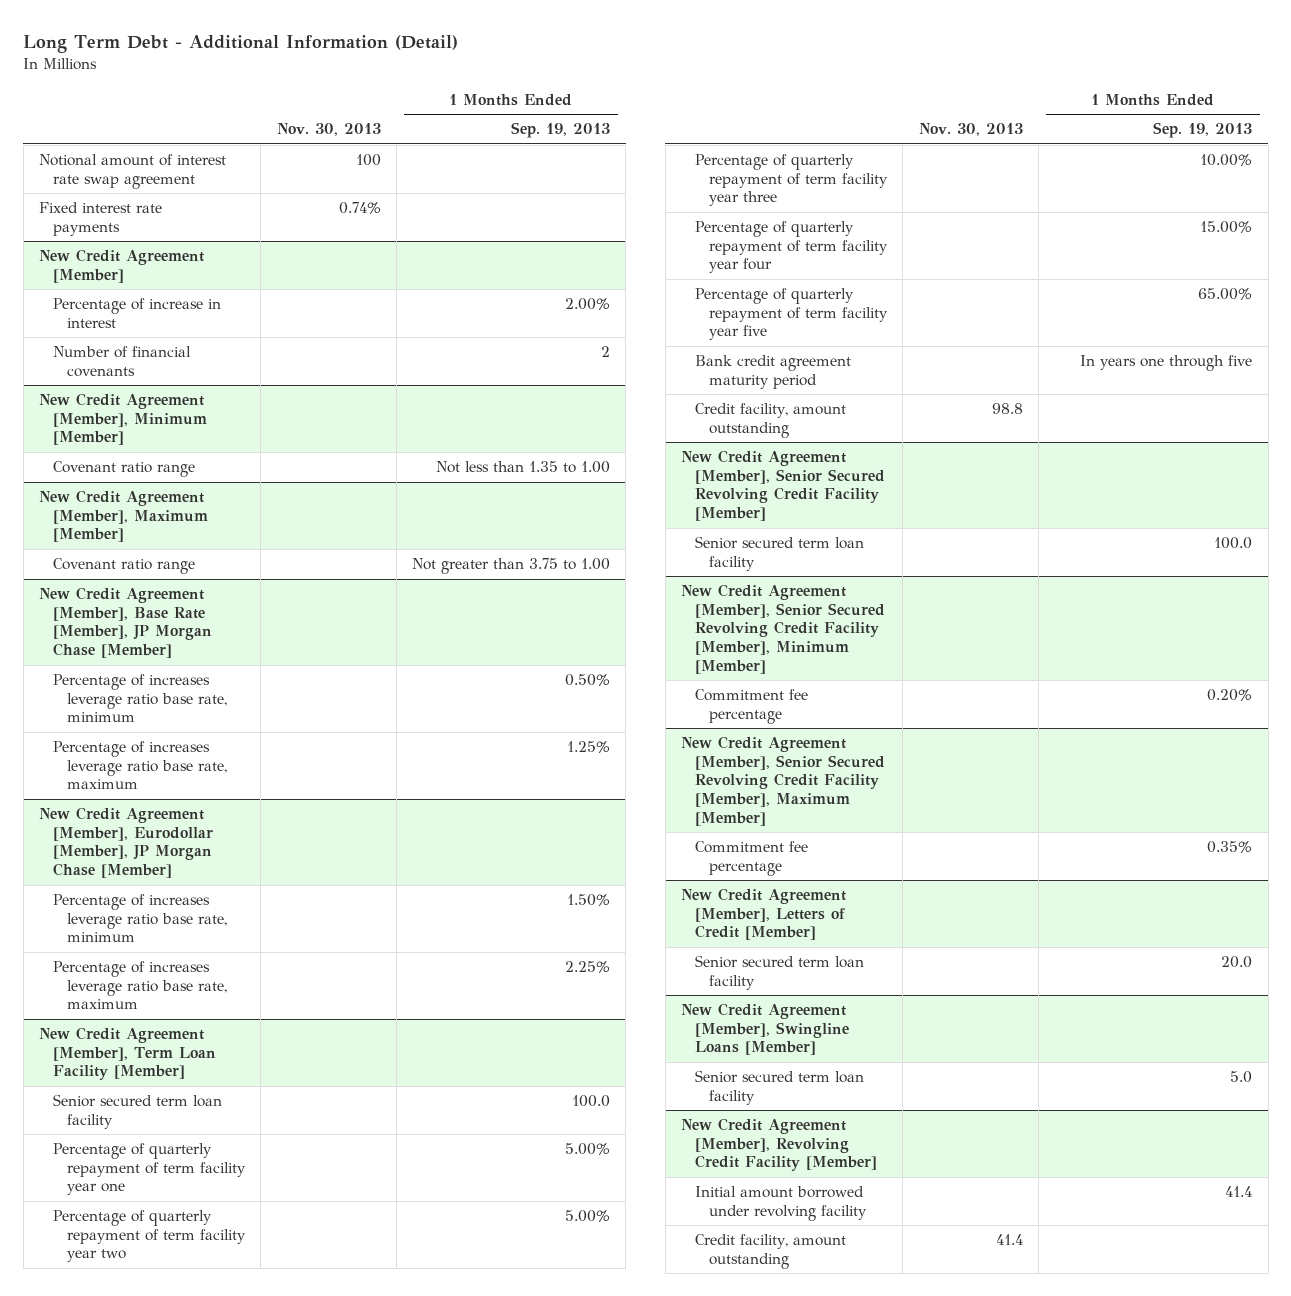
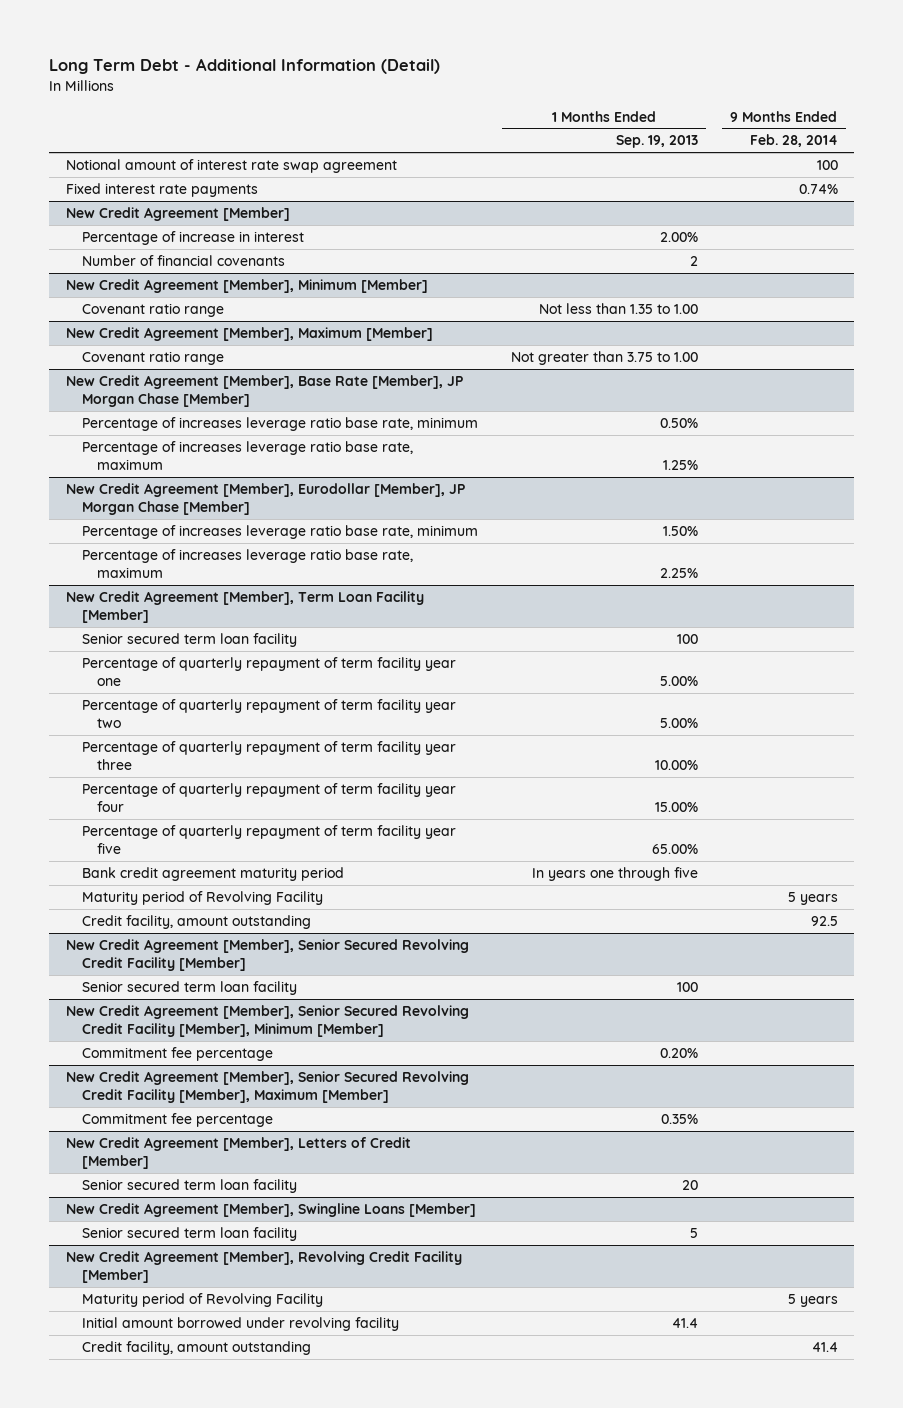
- | Nov. 30, 2013 | 1 Months Ended Sep. 19, 2013
+ | 1 Months Ended Sep. 19, 2013 | 9 Months Ended Feb. 28, 2014
@ New Credit Agreement [Member], Term Loan Facility [Member]
- Senior secured term loan facility | | 100.0
+ Senior secured term loan facility | 100 |
+ Maturity period of Revolving Facility | | 5 years
@ New Credit Agreement [Member], Senior Secured Revolving Credit Facility [Member]
- Senior secured term loan facility | | 100.0
+ Senior secured term loan facility | 100 |
@ New Credit Agreement [Member], Letters of Credit [Member]
- Senior secured term loan facility | | 20.0
+ Senior secured term loan facility | 20 |
@ New Credit Agreement [Member], Swingline Loans [Member]
- Senior secured term loan facility | | 5.0
+ Senior secured term loan facility | 5 |
@ New Credit Agreement [Member], Revolving Credit Facility [Member]
+ Maturity period of Revolving Facility | | 5 years

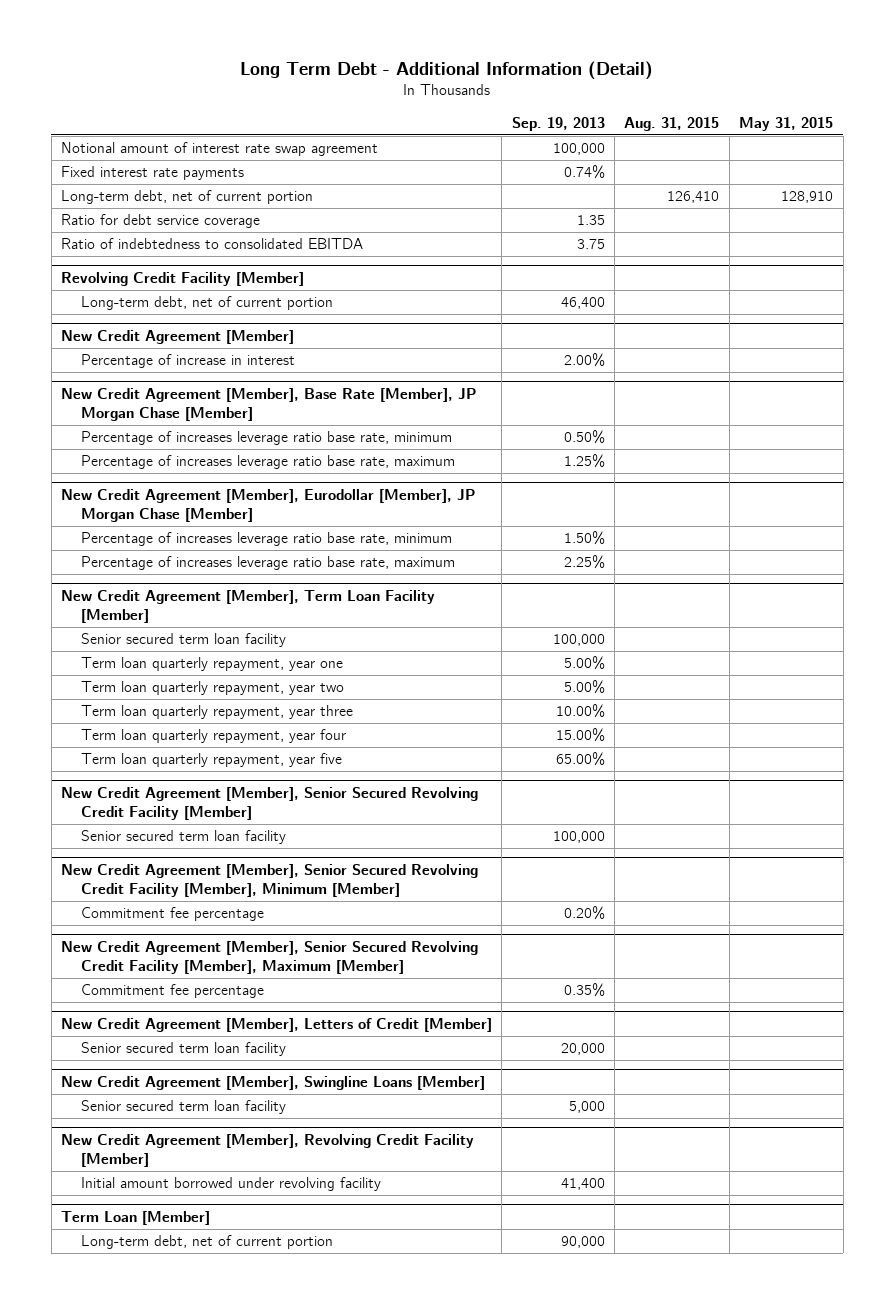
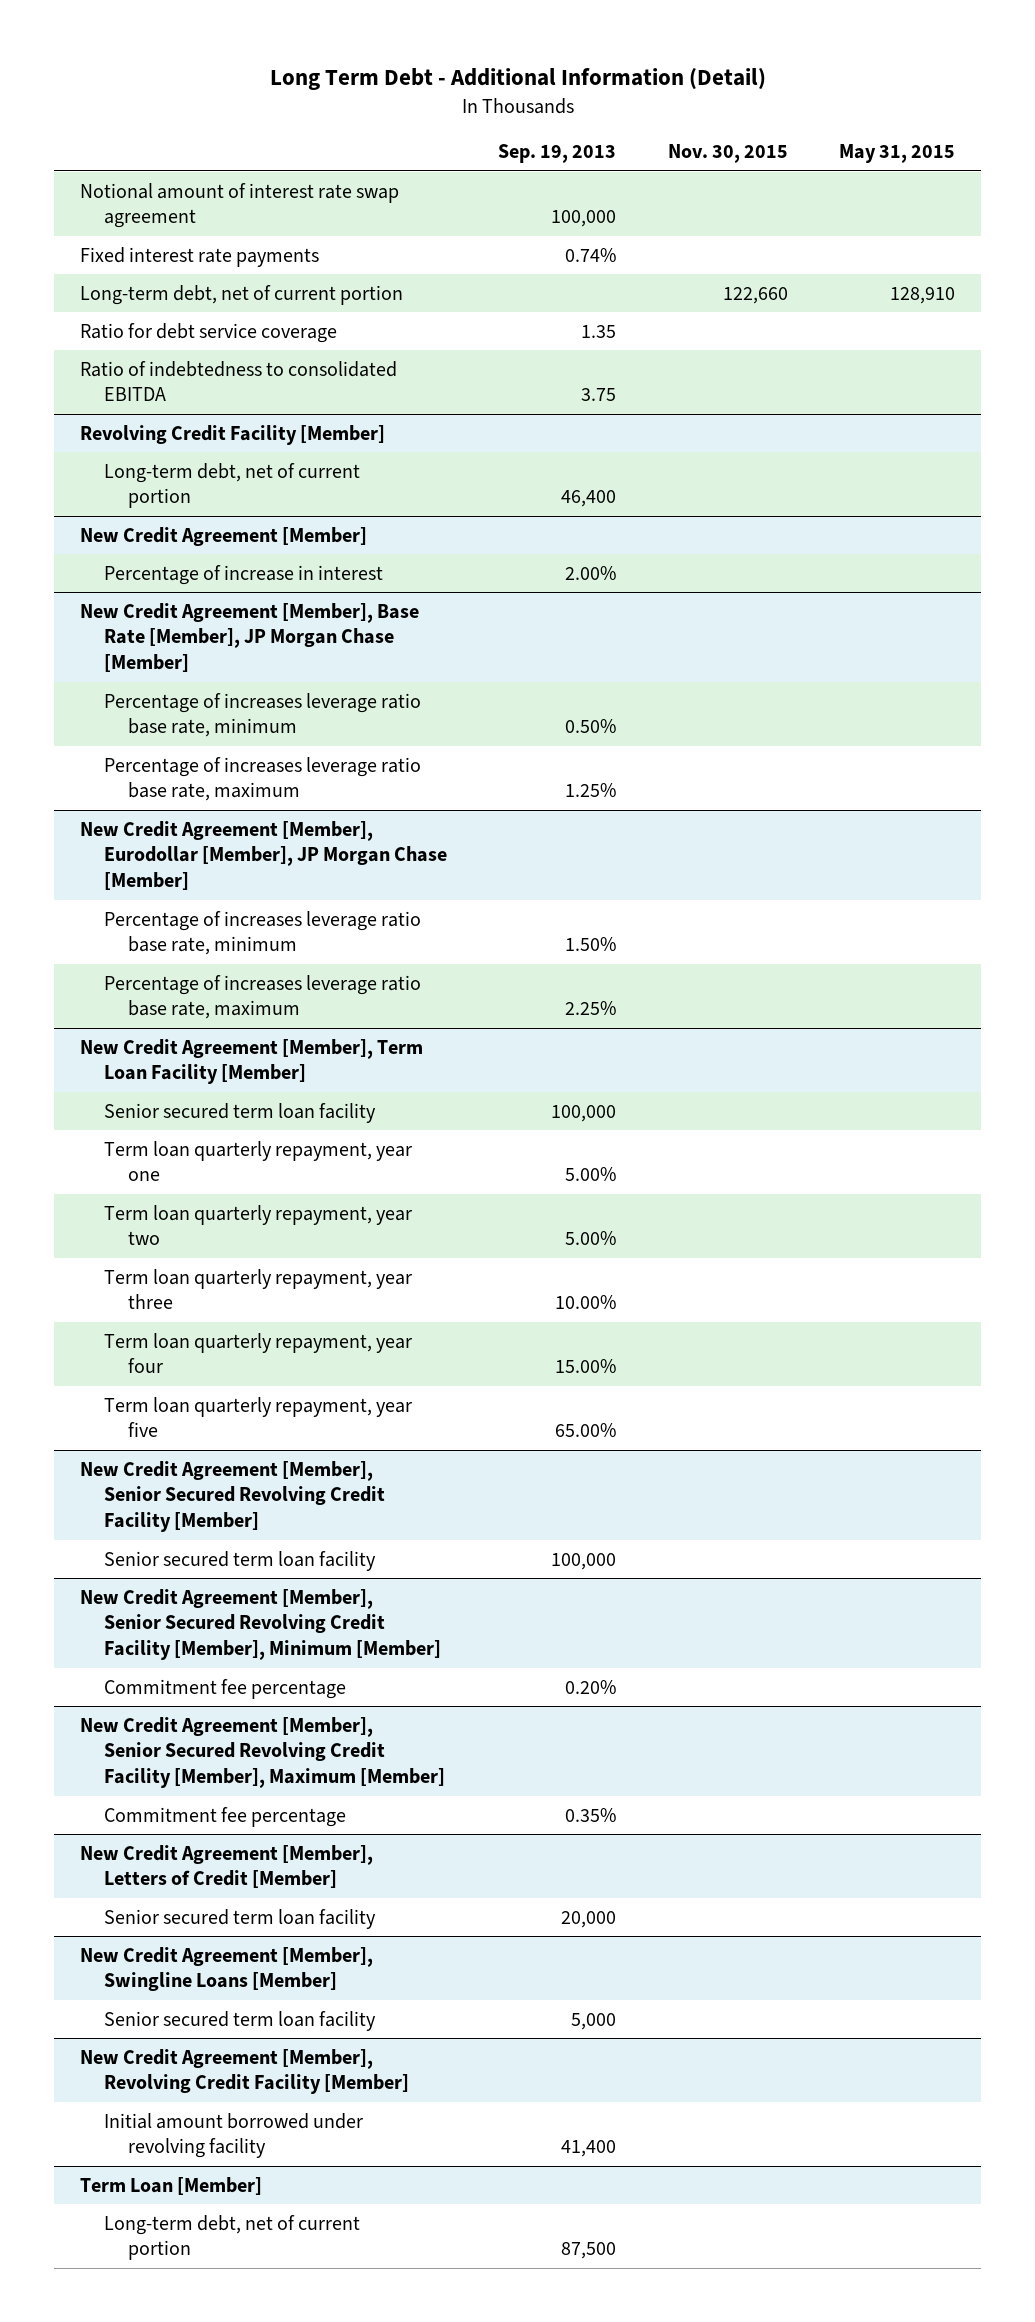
- | Sep. 19, 2013 | Aug. 31, 2015 | May 31, 2015
+ | Sep. 19, 2013 | Nov. 30, 2015 | May 31, 2015
@ Term Loan [Member]
- Long-term debt, net of current portion | 90,000 | |
+ Long-term debt, net of current portion | 87,500 | |

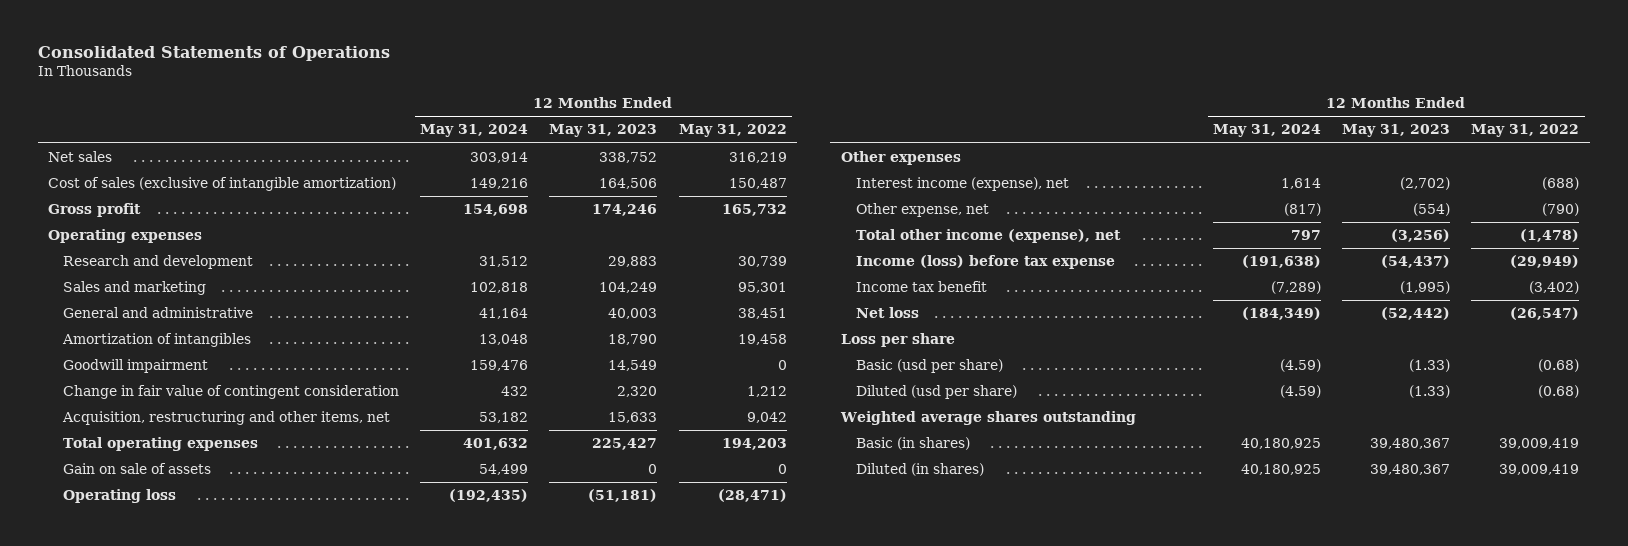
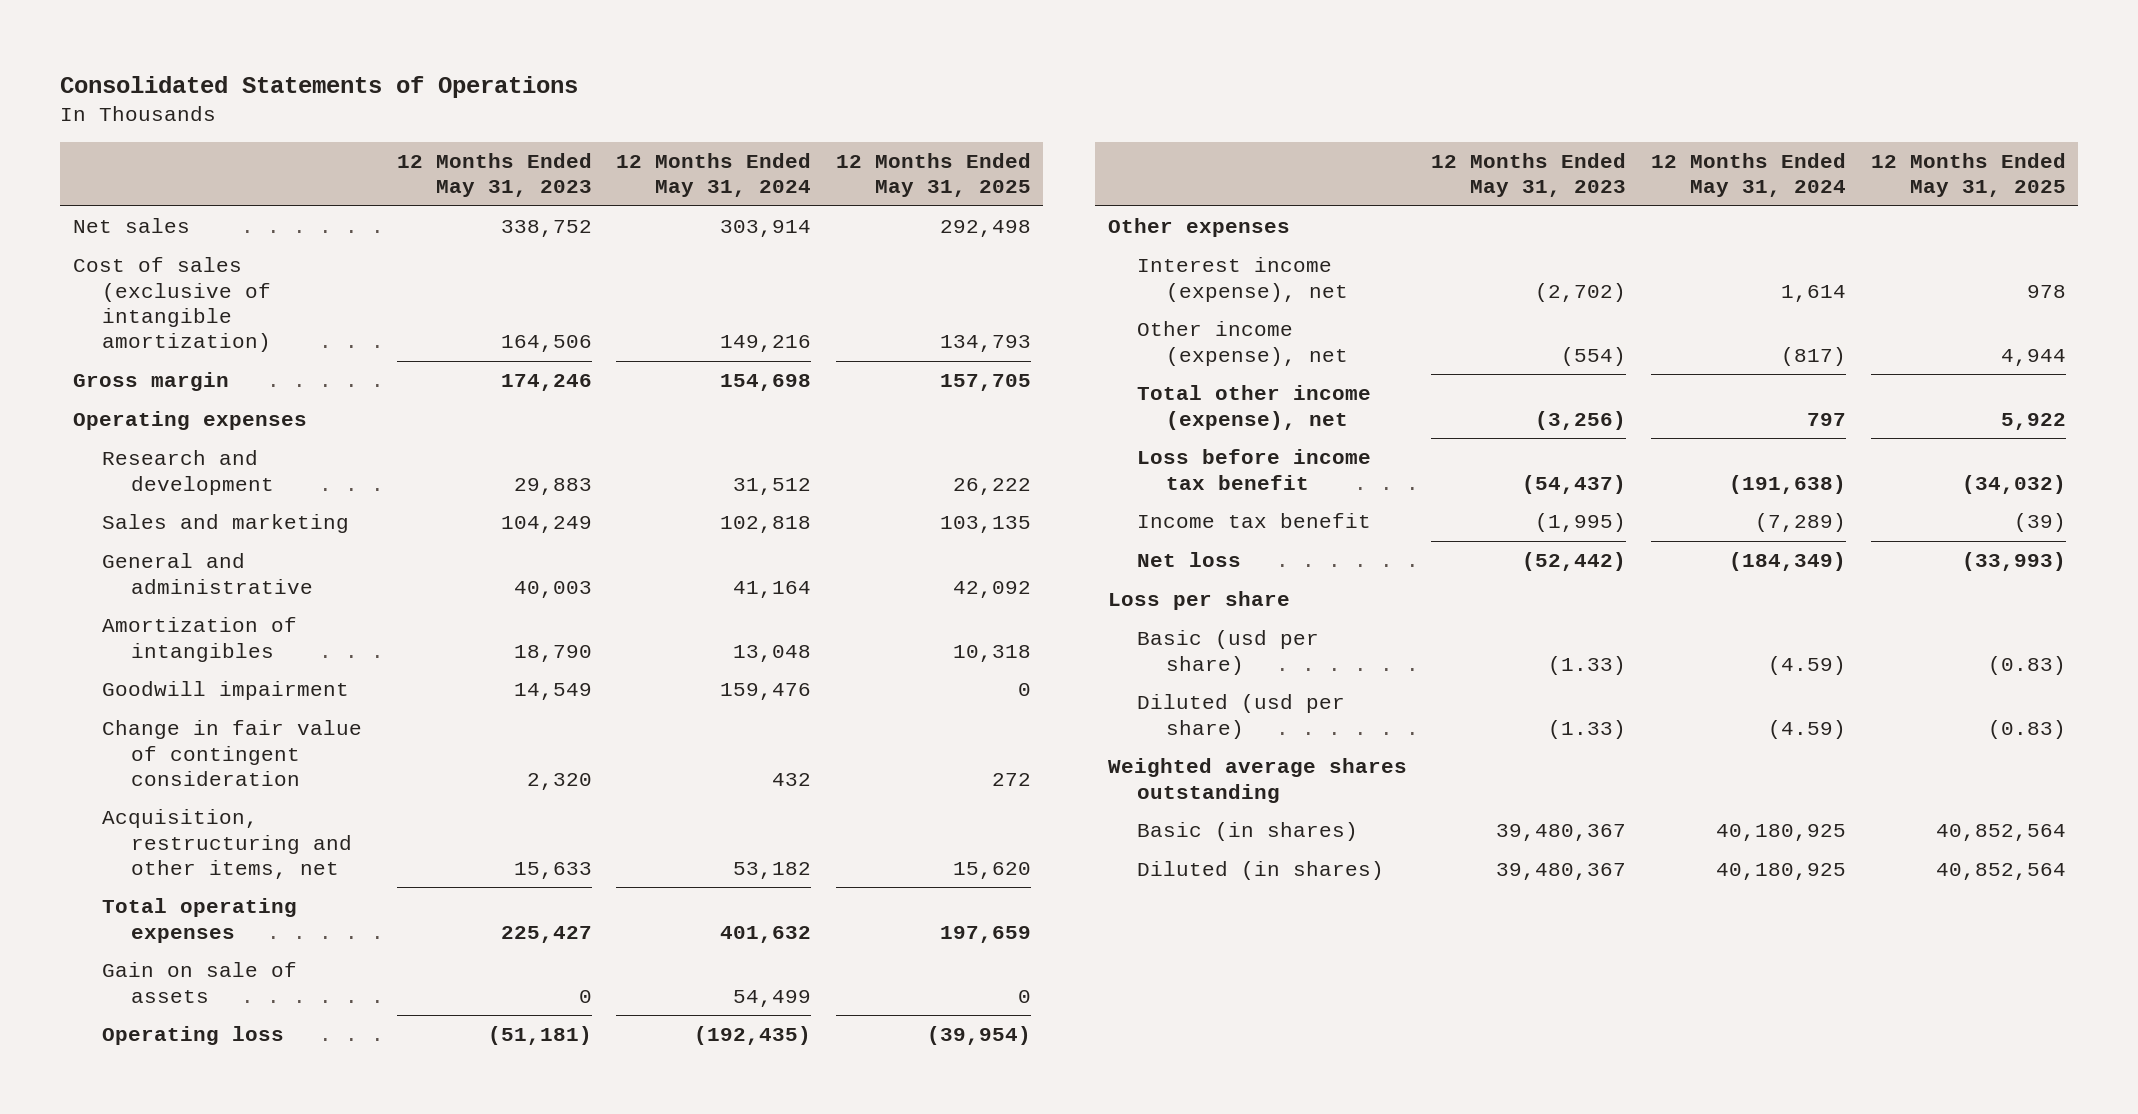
- | 12 Months Ended May 31, 2024 | 12 Months Ended May 31, 2023 | 12 Months Ended May 31, 2022
+ | 12 Months Ended May 31, 2023 | 12 Months Ended May 31, 2024 | 12 Months Ended May 31, 2025
- Gross profit | 154,698 | 174,246 | 165,732
+ Gross margin | 174,246 | 154,698 | 157,705
- Other expense, net | (817) | (554) | (790)
+ Other income (expense), net | (554) | (817) | 4,944
- Income (loss) before tax expense | (191,638) | (54,437) | (29,949)
+ Loss before income tax benefit | (54,437) | (191,638) | (34,032)

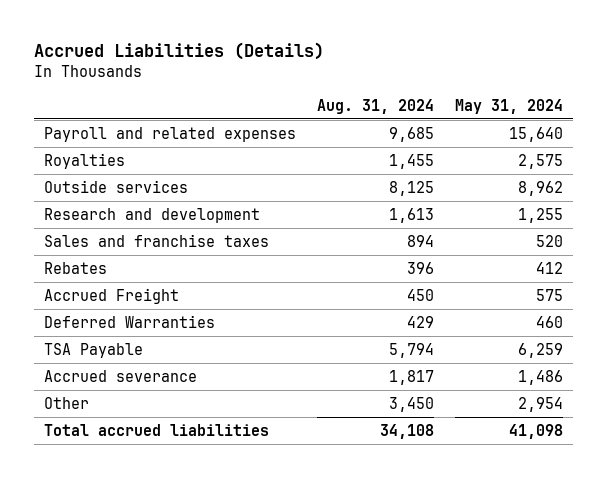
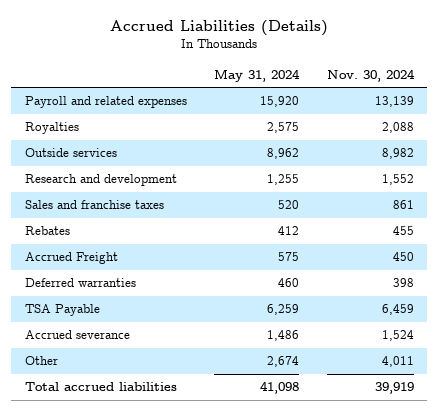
- | Aug. 31, 2024 | May 31, 2024
+ | May 31, 2024 | Nov. 30, 2024
- Payroll and related expenses | 9,685 | 15,640
+ Payroll and related expenses | 15,920 | 13,139
- Deferred Warranties | 429 | 460
+ Deferred warranties | 460 | 398
- Other | 3,450 | 2,954
+ Other | 2,674 | 4,011

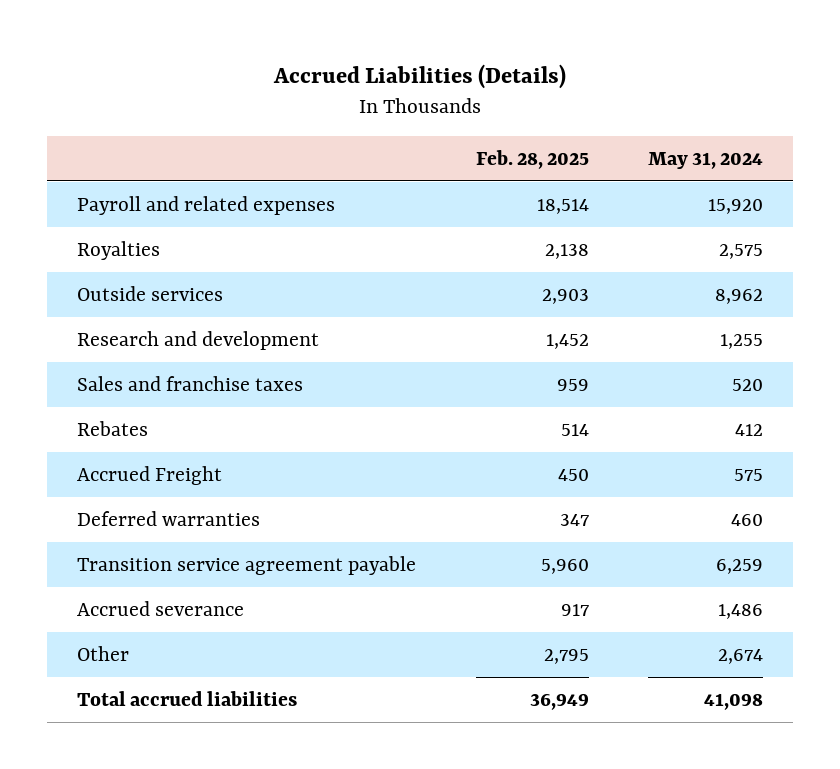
- | May 31, 2024 | Nov. 30, 2024
+ | Feb. 28, 2025 | May 31, 2024
- TSA Payable | 6,259 | 6,459
+ Transition service agreement payable | 5,960 | 6,259

